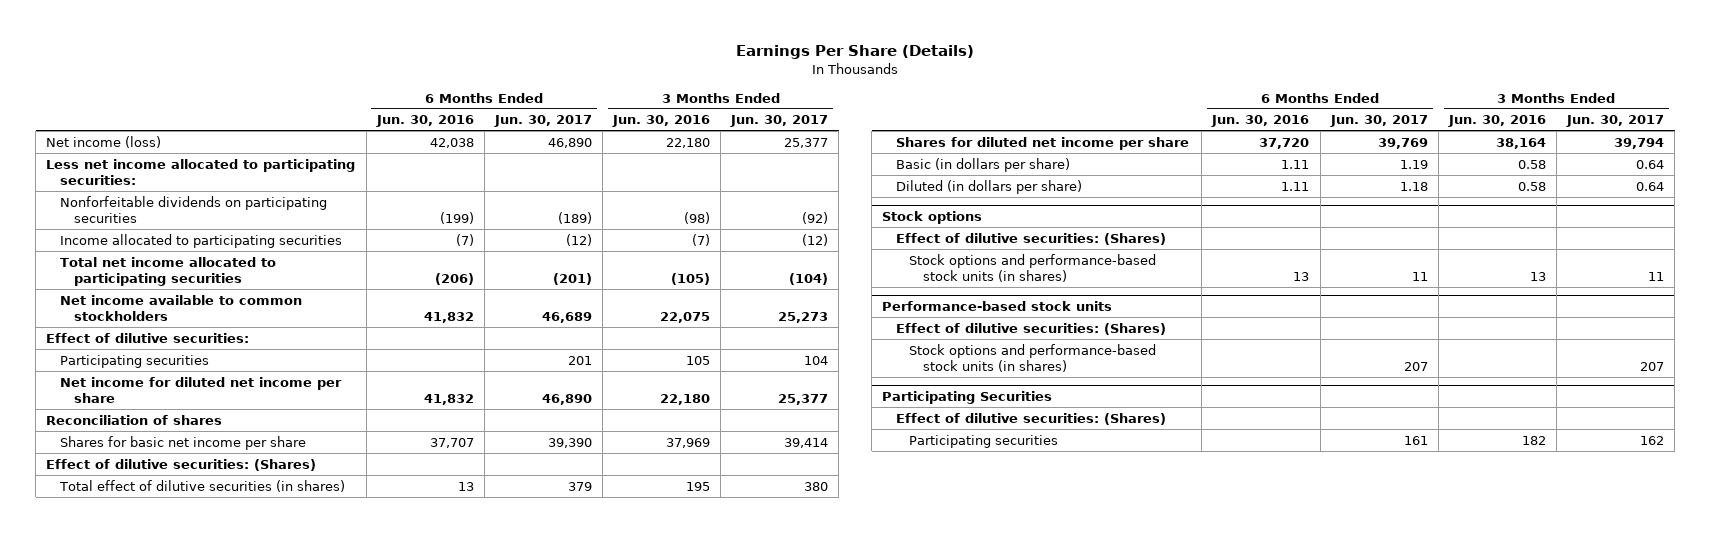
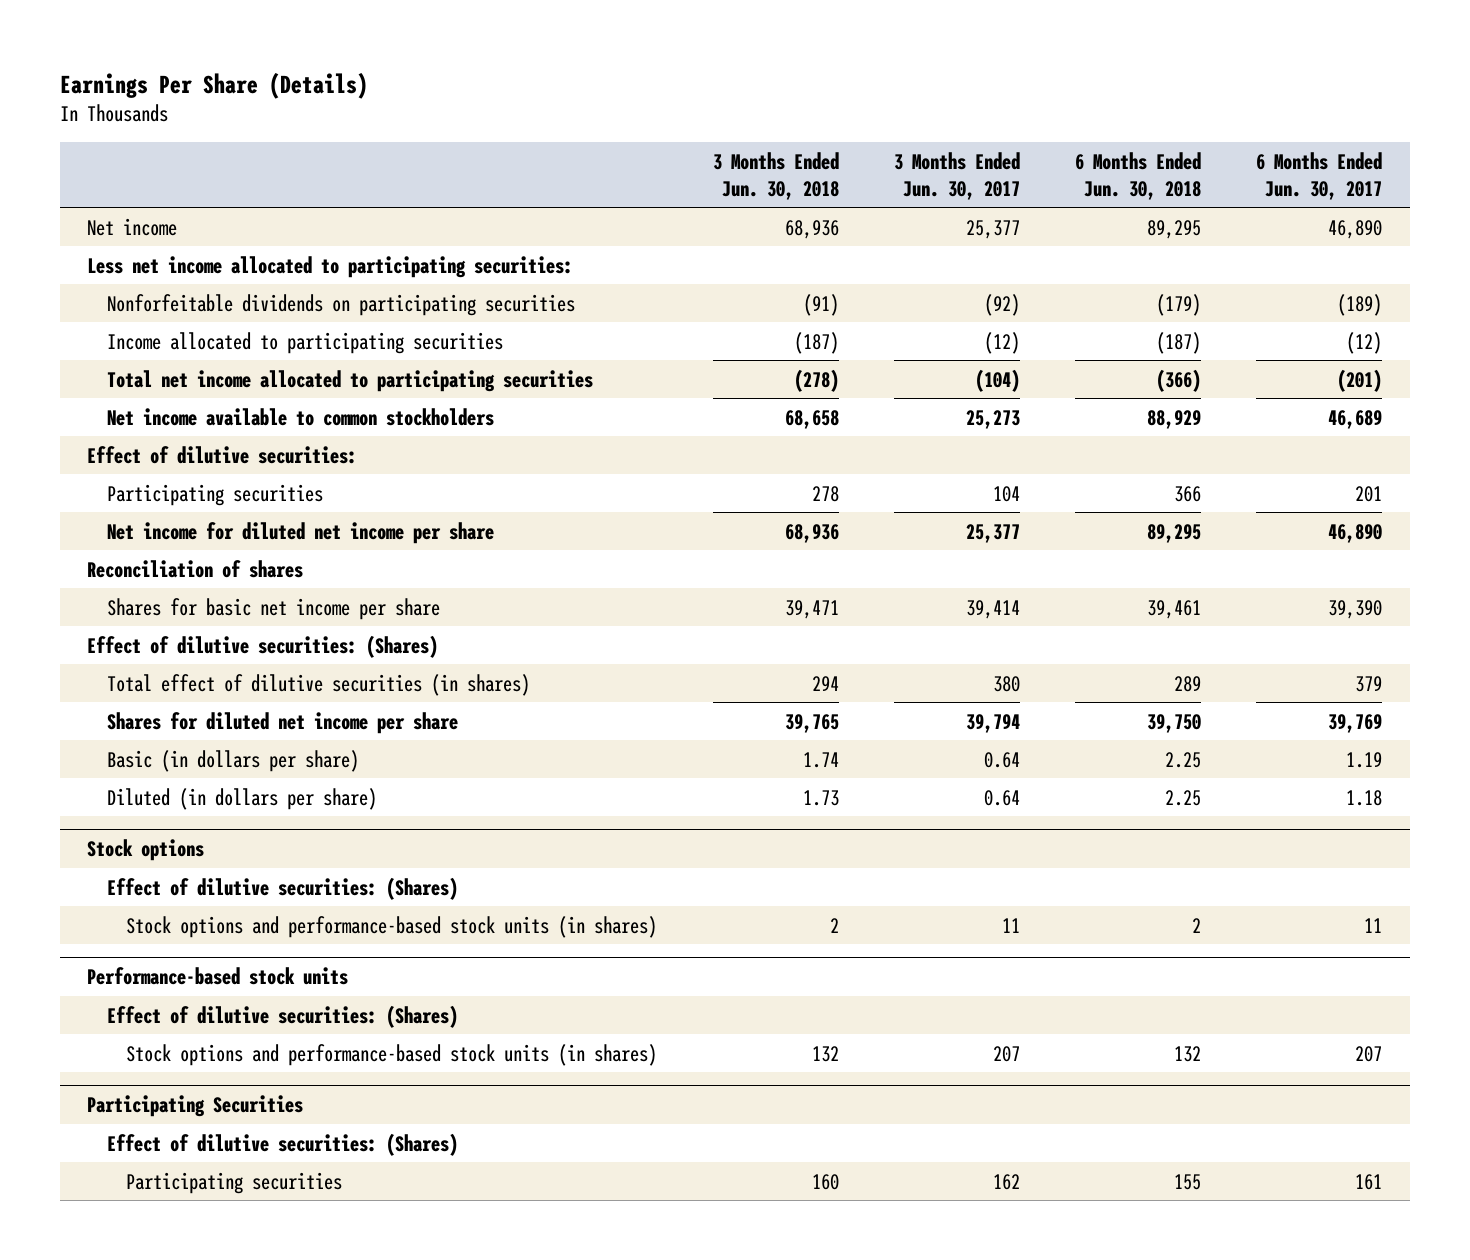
- | 6 Months Ended Jun. 30, 2016 | 6 Months Ended Jun. 30, 2017 | 3 Months Ended Jun. 30, 2016 | 3 Months Ended Jun. 30, 2017
+ | 3 Months Ended Jun. 30, 2018 | 3 Months Ended Jun. 30, 2017 | 6 Months Ended Jun. 30, 2018 | 6 Months Ended Jun. 30, 2017
- Net income (loss) | 42,038 | 46,890 | 22,180 | 25,377
+ Net income | 68,936 | 25,377 | 89,295 | 46,890

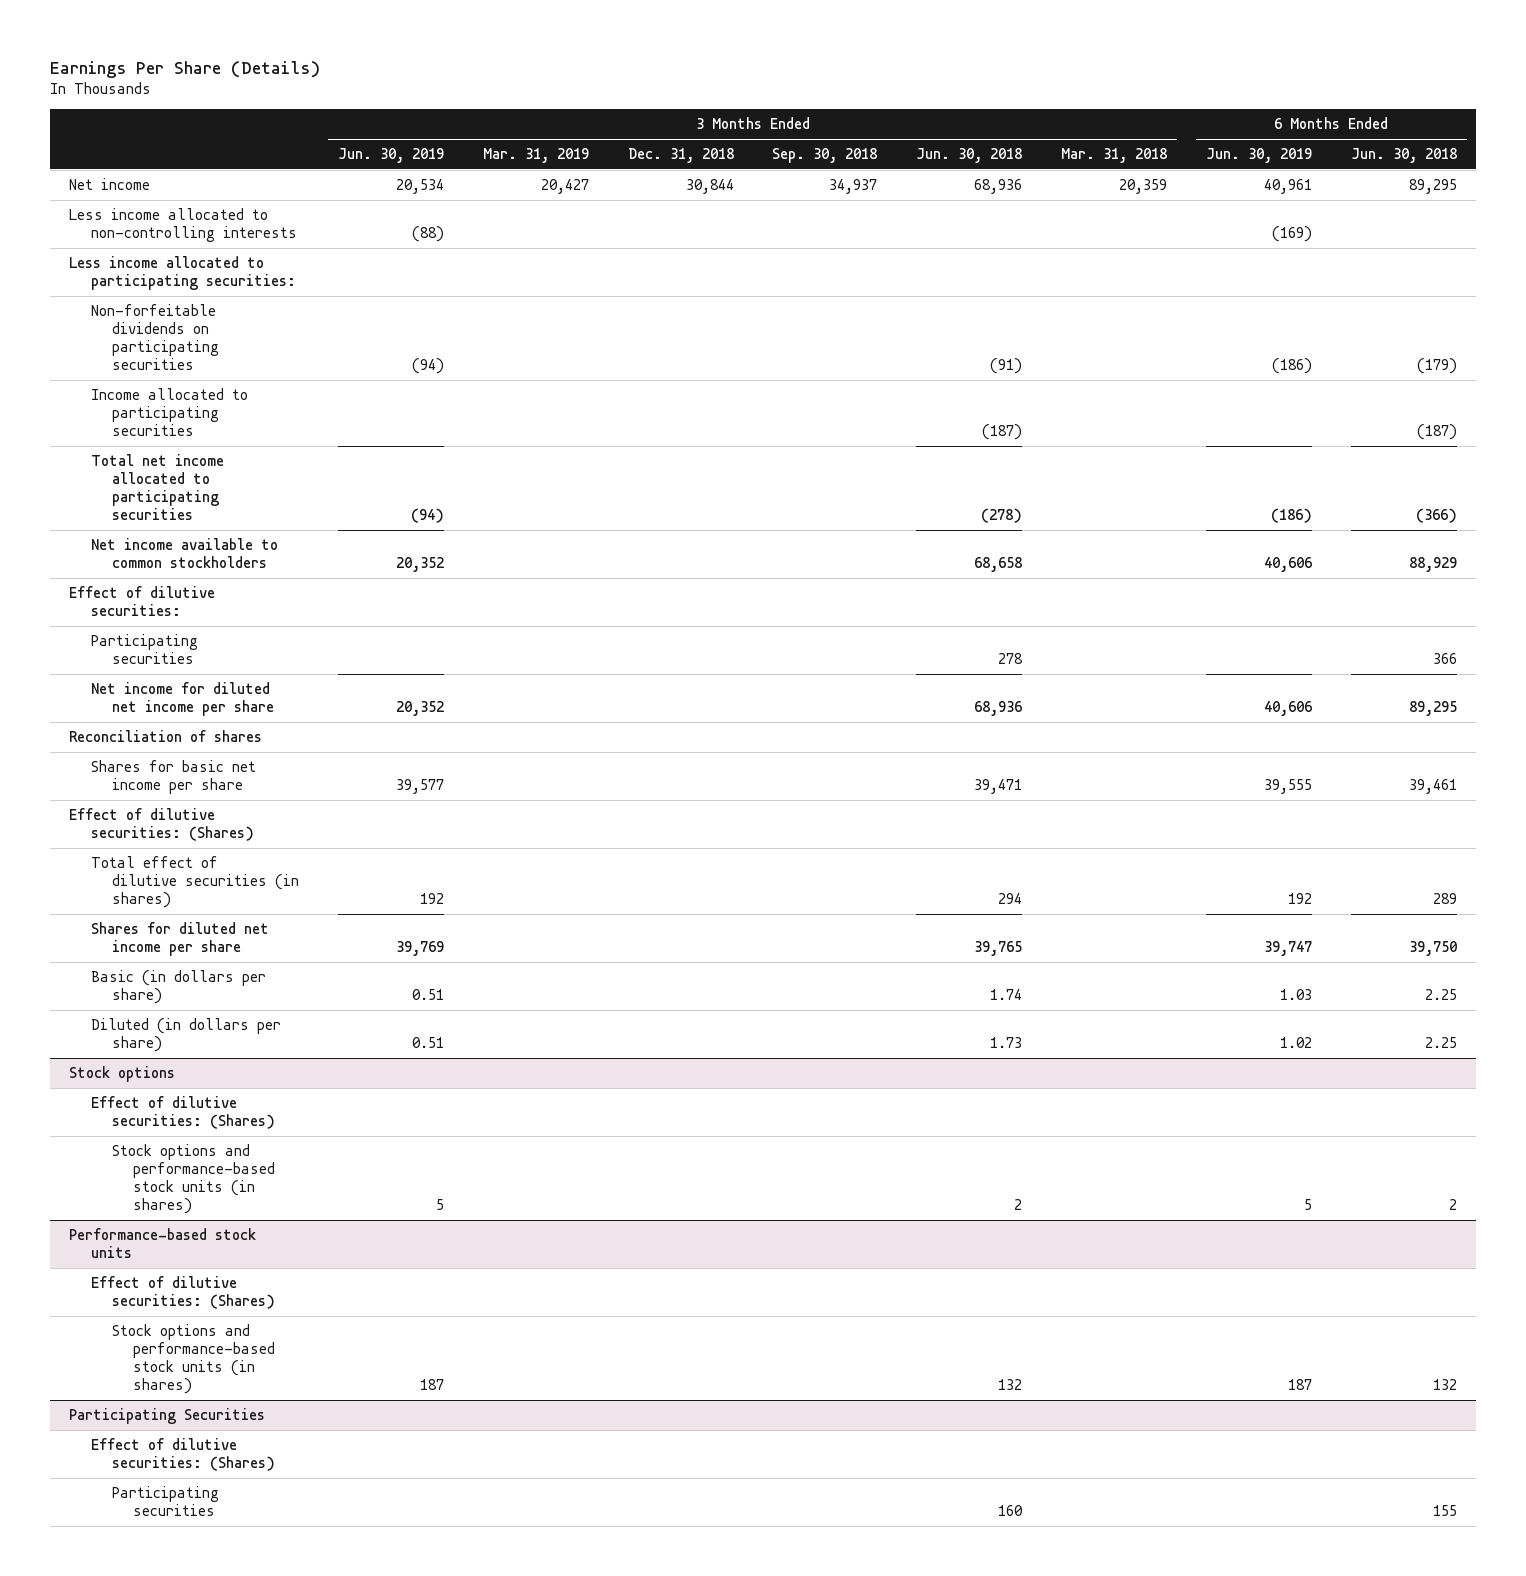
- | 3 Months Ended Jun. 30, 2018 | 3 Months Ended Jun. 30, 2017 | 6 Months Ended Jun. 30, 2018 | 6 Months Ended Jun. 30, 2017
+ | 3 Months Ended Jun. 30, 2019 | 3 Months Ended Mar. 31, 2019 | 3 Months Ended Dec. 31, 2018 | 3 Months Ended Sep. 30, 2018 | 3 Months Ended Jun. 30, 2018 | 3 Months Ended Mar. 31, 2018 | 6 Months Ended Jun. 30, 2019 | 6 Months Ended Jun. 30, 2018
- Less net income allocated to participating securities:
- Nonforfeitable dividends on participating securities | (91) | (92) | (179) | (189)
+ Less income allocated to non-controlling interests | (88) | | | | | | (169) |
+ Less income allocated to participating securities:
+ Non-forfeitable dividends on participating securities | (94) | | | | (91) | | (186) | (179)

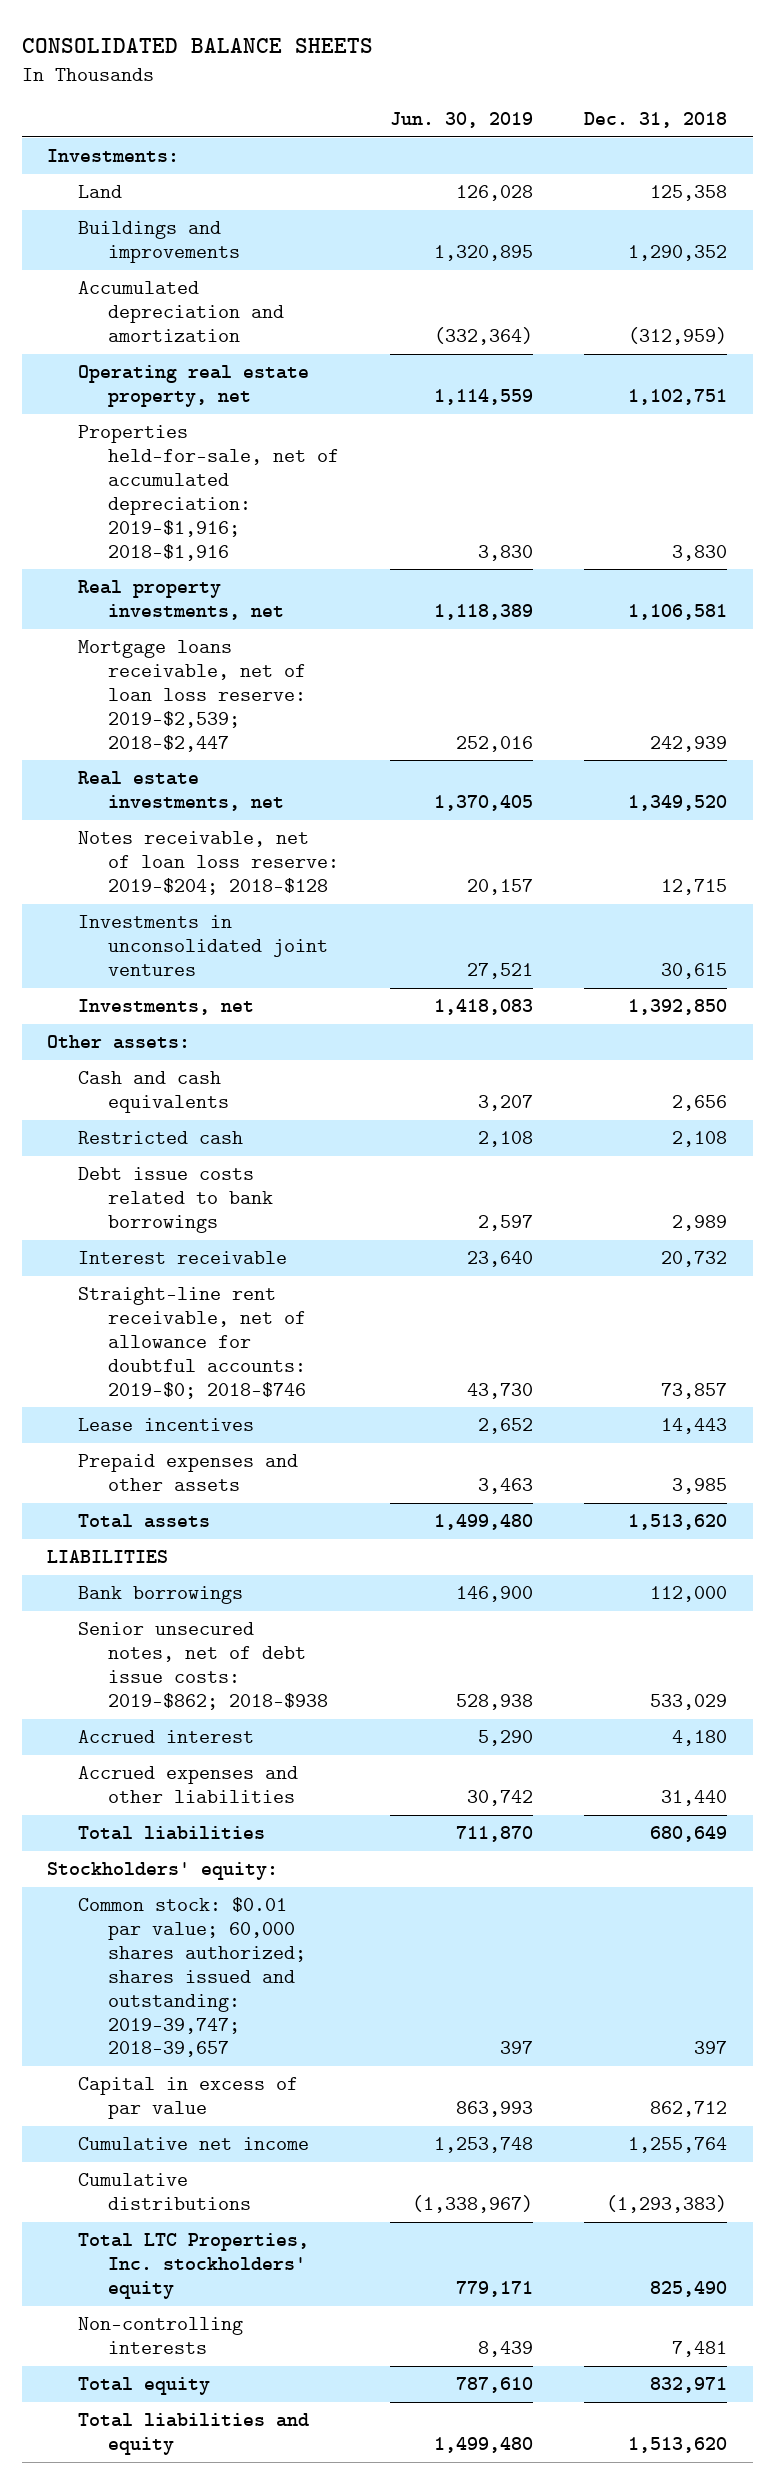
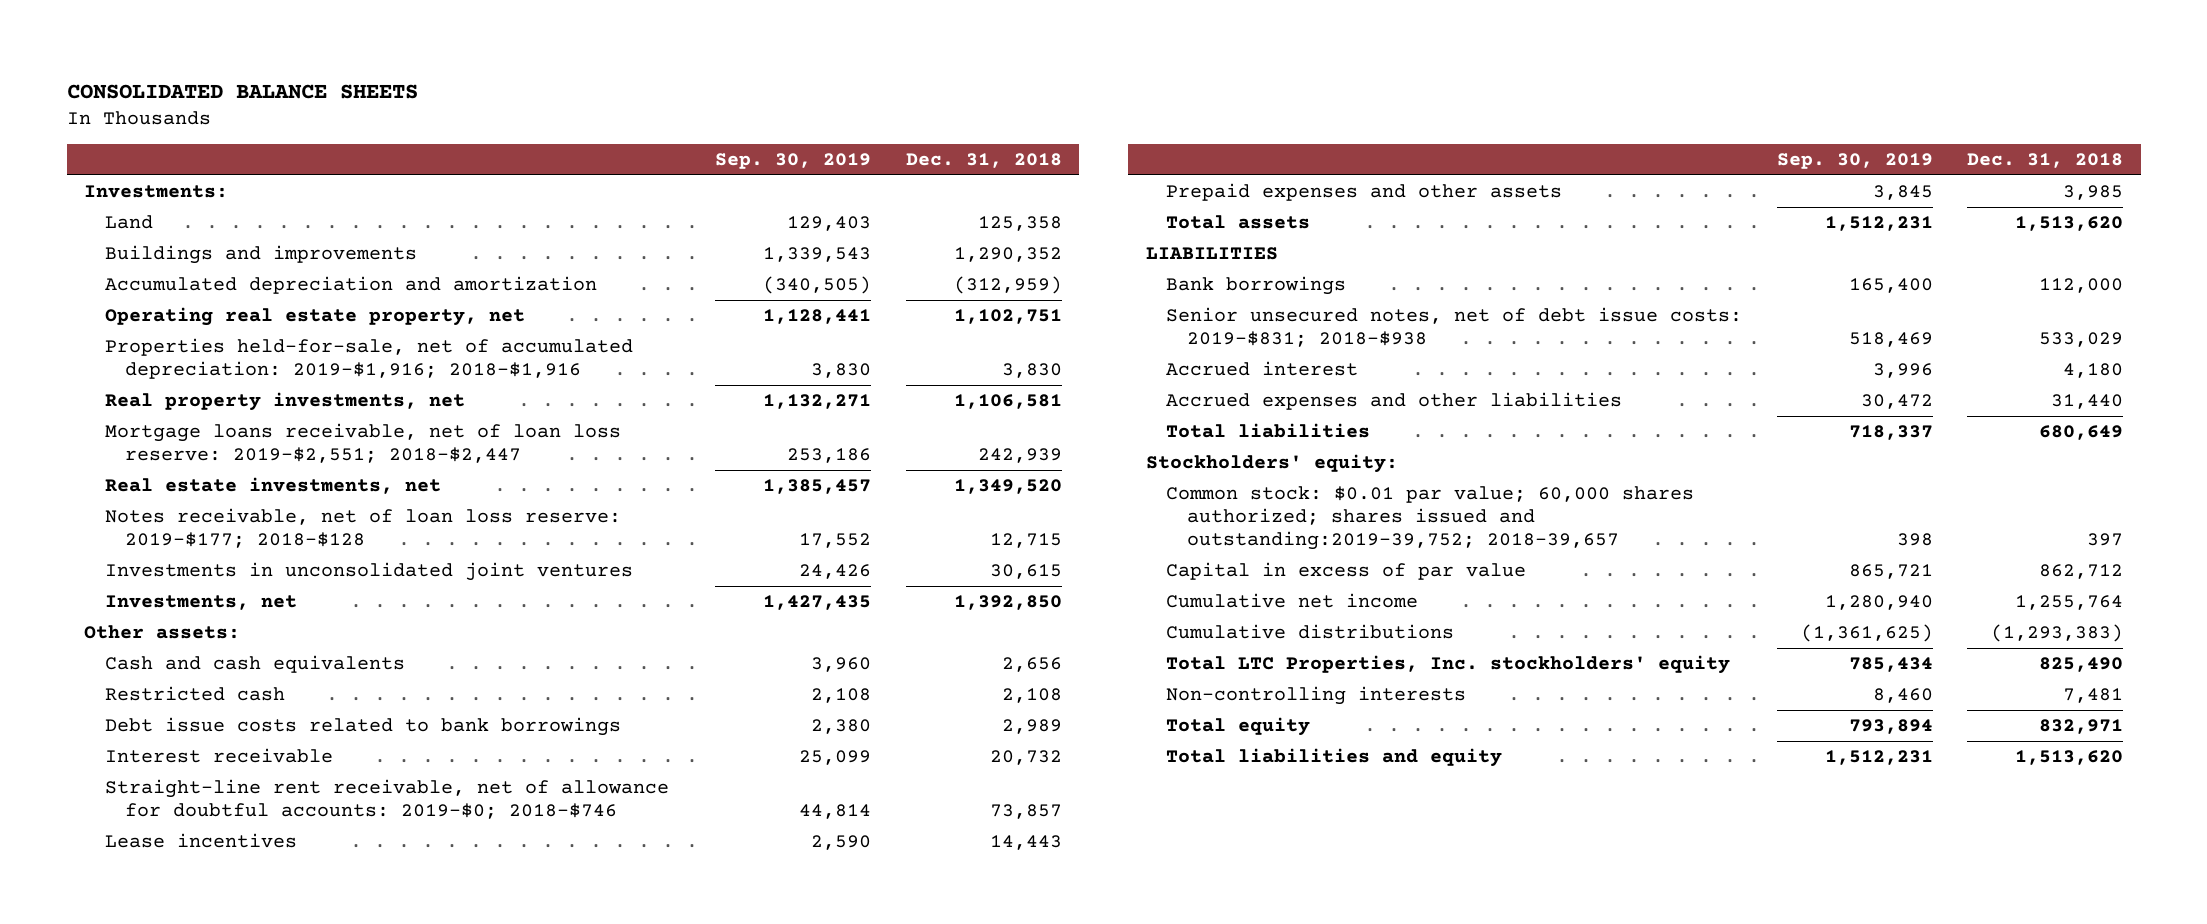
- | Jun. 30, 2019 | Dec. 31, 2018
+ | Sep. 30, 2019 | Dec. 31, 2018
- Mortgage loans receivable, net of loan loss reserve: 2019-$2,539; 2018-$2,447 | 252,016 | 242,939
+ Mortgage loans receivable, net of loan loss reserve: 2019-$2,551; 2018-$2,447 | 253,186 | 242,939
- Notes receivable, net of loan loss reserve: 2019-$204; 2018-$128 | 20,157 | 12,715
+ Notes receivable, net of loan loss reserve: 2019-$177; 2018-$128 | 17,552 | 12,715
- Senior unsecured notes, net of debt issue costs: 2019-$862; 2018-$938 | 528,938 | 533,029
+ Senior unsecured notes, net of debt issue costs: 2019-$831; 2018-$938 | 518,469 | 533,029
- Common stock: $0.01 par value; 60,000 shares authorized; shares issued and outstanding: 2019-39,747; 2018-39,657 | 397 | 397
+ Common stock: $0.01 par value; 60,000 shares authorized; shares issued and outstanding:2019-39,752; 2018-39,657 | 398 | 397

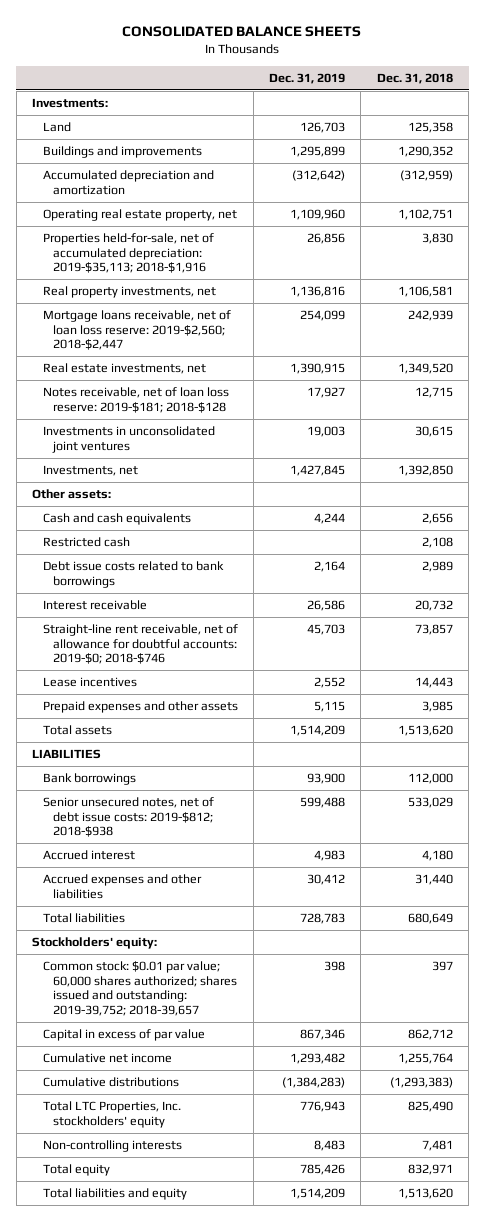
- | Sep. 30, 2019 | Dec. 31, 2018
+ | Dec. 31, 2019 | Dec. 31, 2018
- Properties held-for-sale, net of accumulated depreciation: 2019-$1,916; 2018-$1,916 | 3,830 | 3,830
+ Properties held-for-sale, net of accumulated depreciation: 2019-$35,113; 2018-$1,916 | 26,856 | 3,830
- Mortgage loans receivable, net of loan loss reserve: 2019-$2,551; 2018-$2,447 | 253,186 | 242,939
+ Mortgage loans receivable, net of loan loss reserve: 2019-$2,560; 2018-$2,447 | 254,099 | 242,939
- Notes receivable, net of loan loss reserve: 2019-$177; 2018-$128 | 17,552 | 12,715
+ Notes receivable, net of loan loss reserve: 2019-$181; 2018-$128 | 17,927 | 12,715
- Senior unsecured notes, net of debt issue costs: 2019-$831; 2018-$938 | 518,469 | 533,029
+ Senior unsecured notes, net of debt issue costs: 2019-$812; 2018-$938 | 599,488 | 533,029
- Common stock: $0.01 par value; 60,000 shares authorized; shares issued and outstanding:2019-39,752; 2018-39,657 | 398 | 397
+ Common stock: $0.01 par value; 60,000 shares authorized; shares issued and outstanding: 2019-39,752; 2018-39,657 | 398 | 397

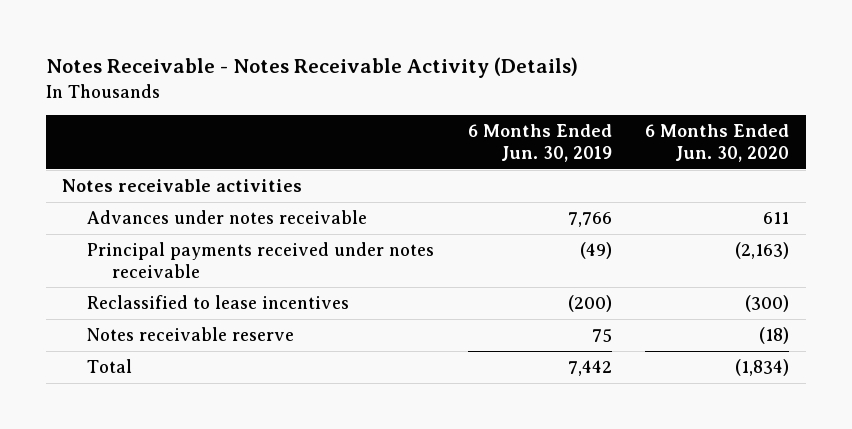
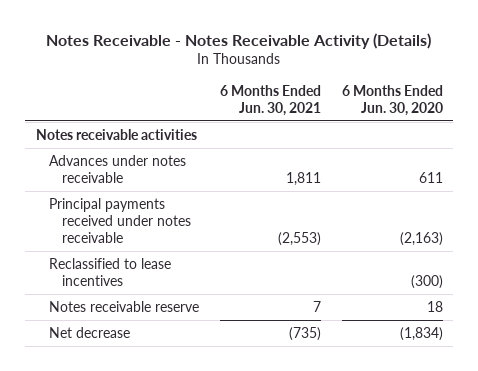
- | 6 Months Ended Jun. 30, 2019 | 6 Months Ended Jun. 30, 2020
+ | 6 Months Ended Jun. 30, 2021 | 6 Months Ended Jun. 30, 2020
- Notes receivable reserve | 75 | (18)
- Total | 7,442 | (1,834)
+ Notes receivable reserve | 7 | 18
+ Net decrease | (735) | (1,834)

